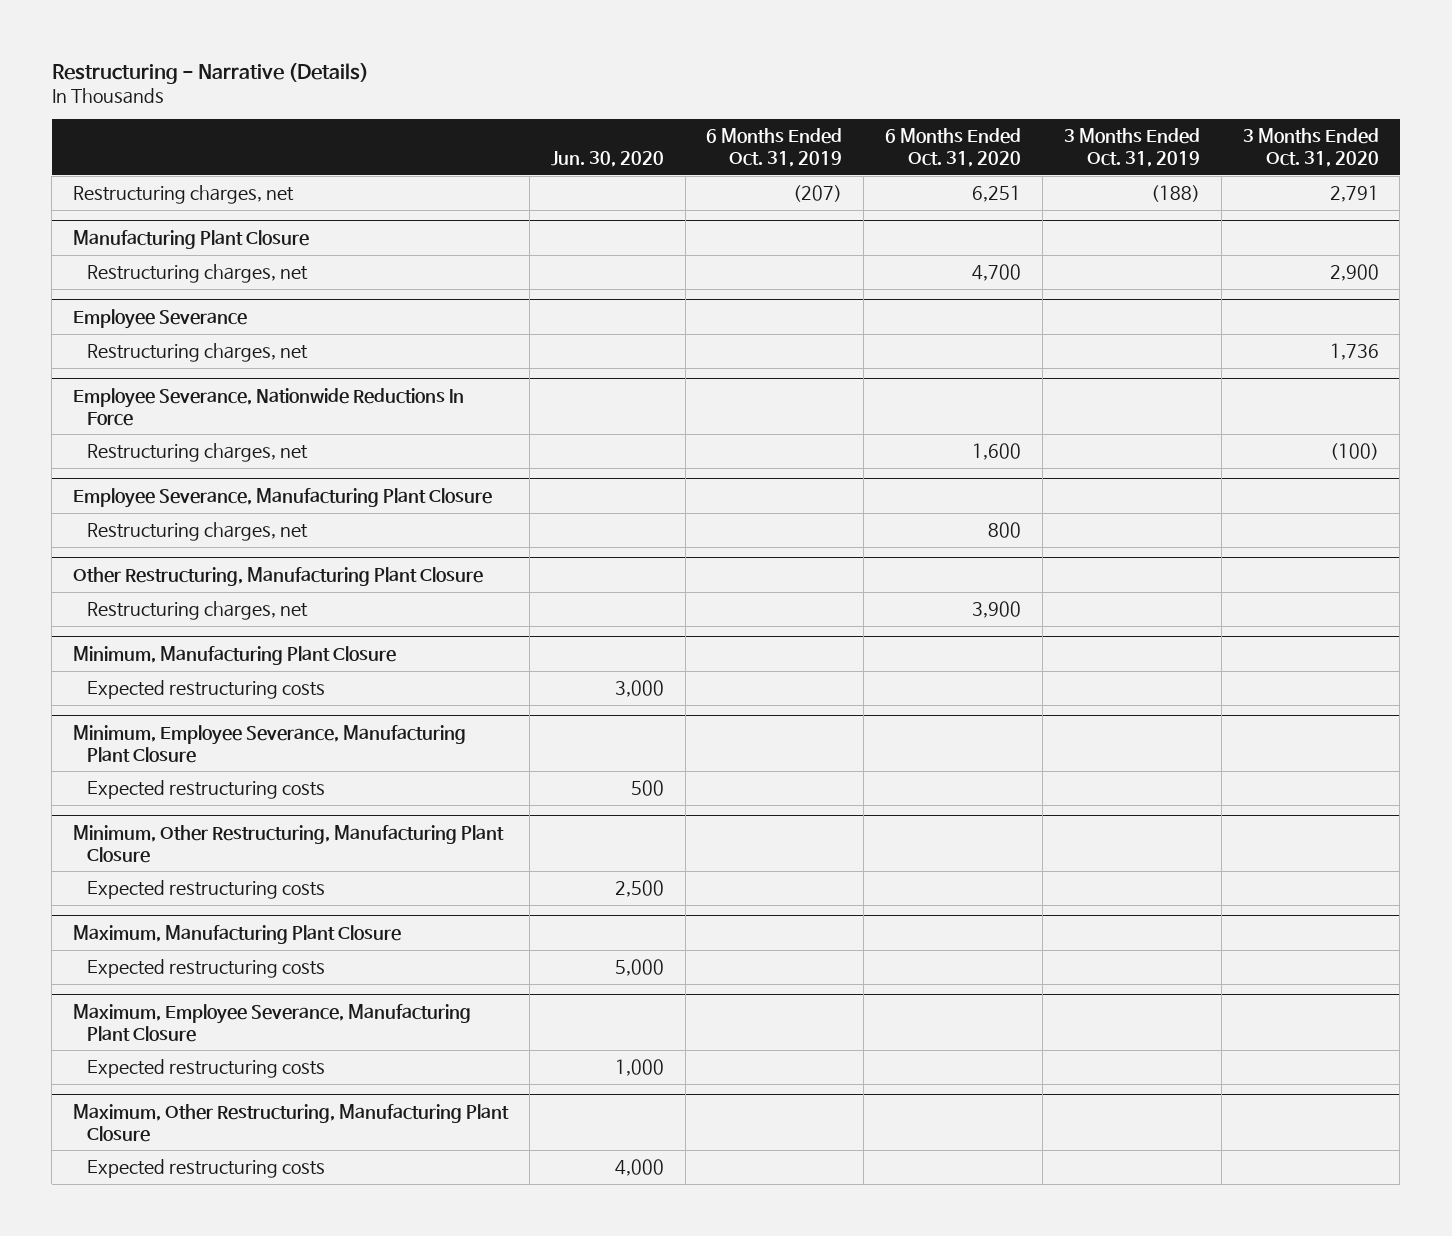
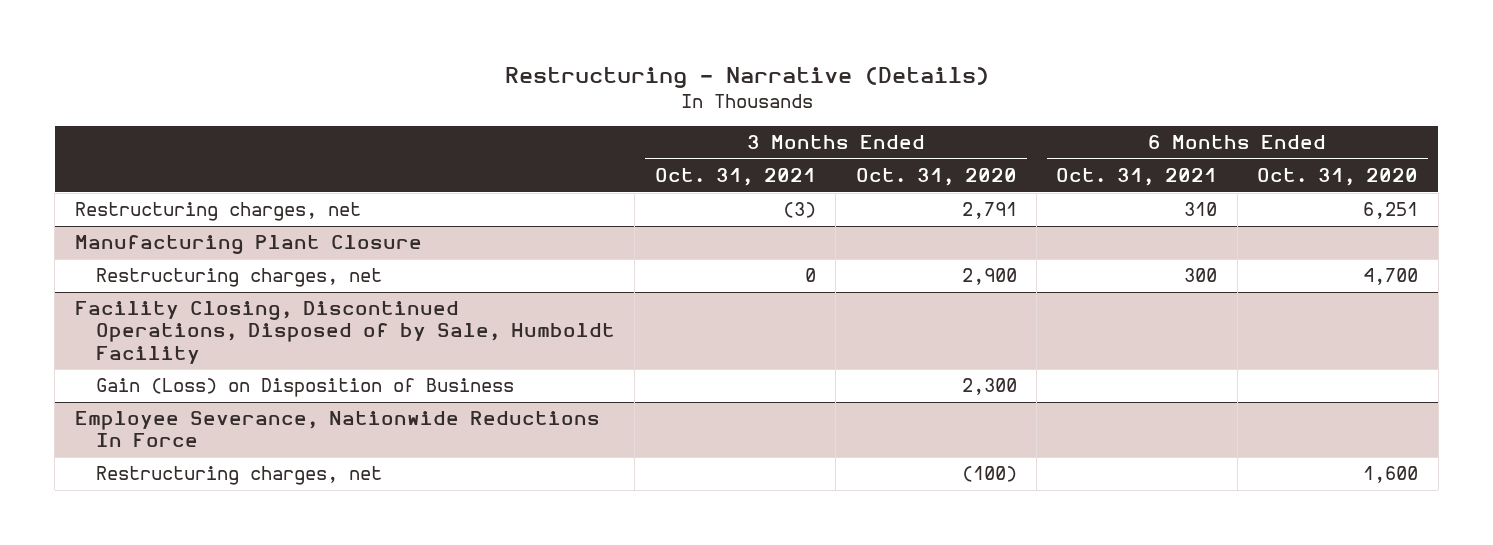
- | Jun. 30, 2020 | 6 Months Ended Oct. 31, 2019 | 6 Months Ended Oct. 31, 2020 | 3 Months Ended Oct. 31, 2019 | 3 Months Ended Oct. 31, 2020
+ | 3 Months Ended Oct. 31, 2021 | 3 Months Ended Oct. 31, 2020 | 6 Months Ended Oct. 31, 2021 | 6 Months Ended Oct. 31, 2020
- Employee Severance
- Restructuring charges, net | | | | | 1,736
+ Facility Closing, Discontinued Operations, Disposed of by Sale, Humboldt Facility
+ Gain (Loss) on Disposition of Business | | 2,300 | |
- Employee Severance, Manufacturing Plant Closure
- Restructuring charges, net | | | 800 | |
- Other Restructuring, Manufacturing Plant Closure
- Restructuring charges, net | | | 3,900 | |
- Minimum, Manufacturing Plant Closure
- Expected restructuring costs | 3,000 | | | |
- Minimum, Employee Severance, Manufacturing Plant Closure
- Expected restructuring costs | 500 | | | |
- Minimum, Other Restructuring, Manufacturing Plant Closure
- Expected restructuring costs | 2,500 | | | |
- Maximum, Manufacturing Plant Closure
- Expected restructuring costs | 5,000 | | | |
- Maximum, Employee Severance, Manufacturing Plant Closure
- Expected restructuring costs | 1,000 | | | |
- Maximum, Other Restructuring, Manufacturing Plant Closure
- Expected restructuring costs | 4,000 | | | |

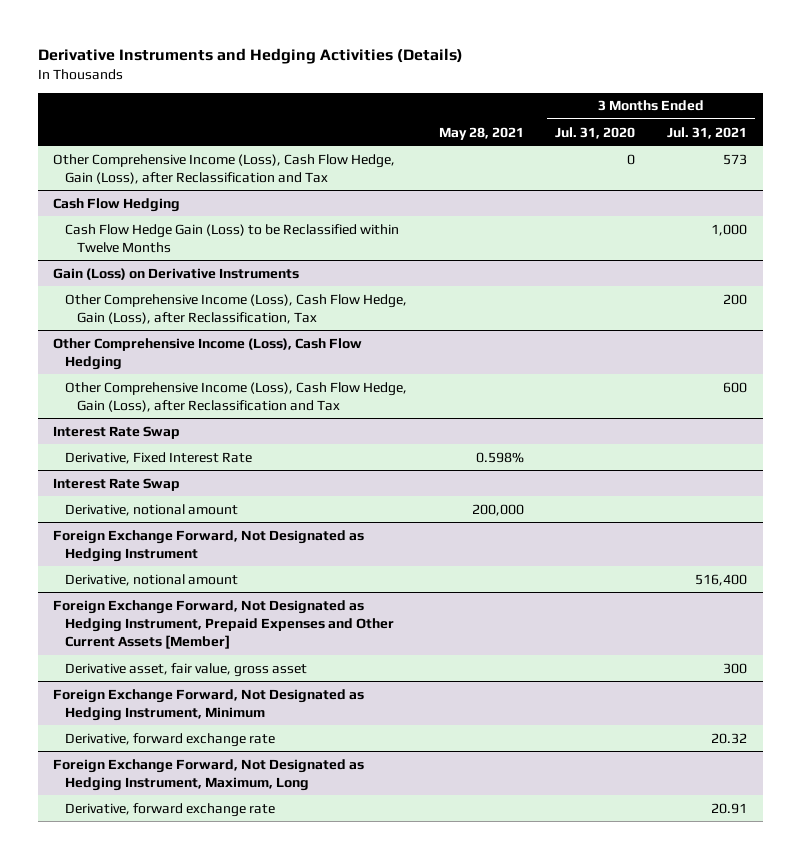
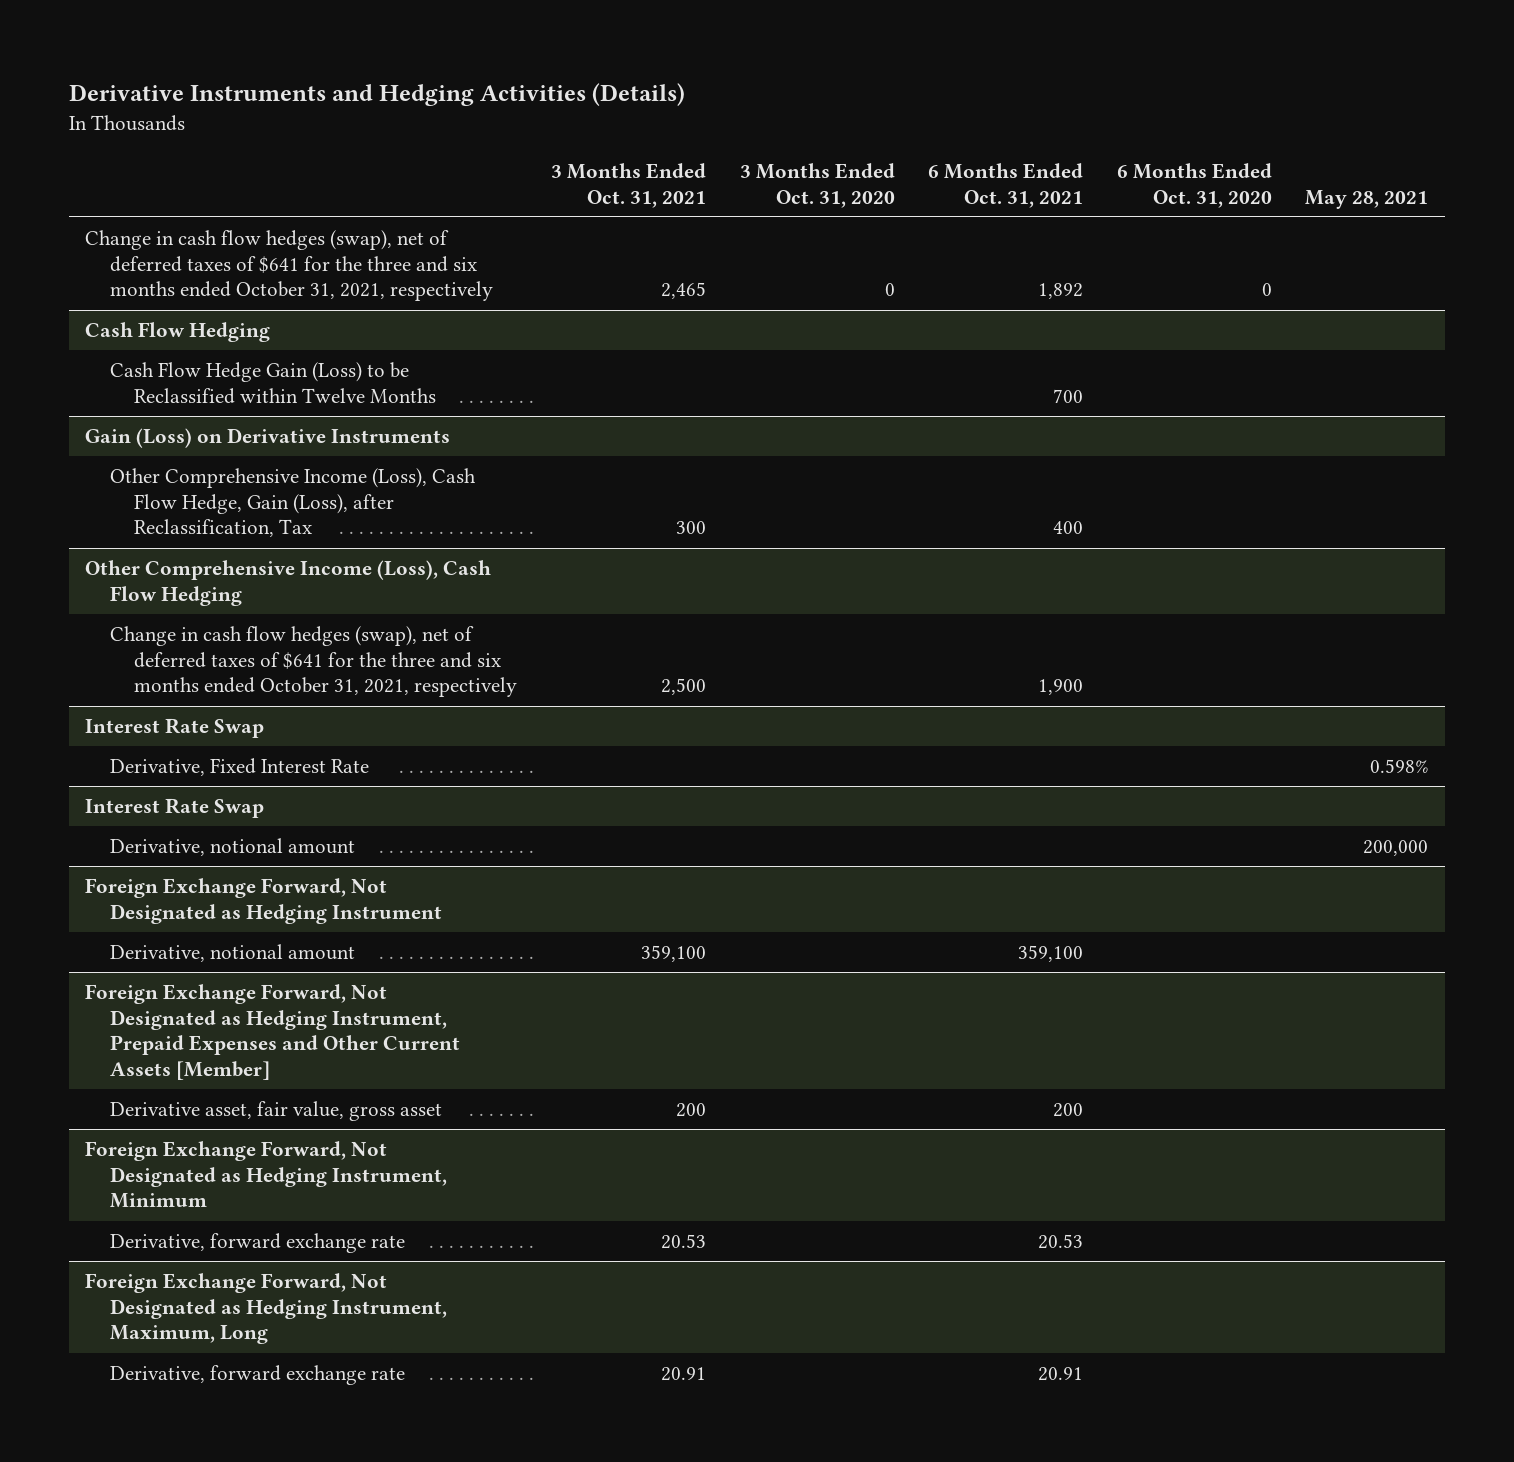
- | May 28, 2021 | 3 Months Ended Jul. 31, 2020 | 3 Months Ended Jul. 31, 2021
+ | 3 Months Ended Oct. 31, 2021 | 3 Months Ended Oct. 31, 2020 | 6 Months Ended Oct. 31, 2021 | 6 Months Ended Oct. 31, 2020 | May 28, 2021
- Other Comprehensive Income (Loss), Cash Flow Hedge, Gain (Loss), after Reclassification and Tax | | 0 | 573
+ Change in cash flow hedges (swap), net of deferred taxes of $641 for the three and six months ended October 31, 2021, respectively | 2,465 | 0 | 1,892 | 0 |
@ Other Comprehensive Income (Loss), Cash Flow Hedging
- Other Comprehensive Income (Loss), Cash Flow Hedge, Gain (Loss), after Reclassification and Tax | | | 600
+ Change in cash flow hedges (swap), net of deferred taxes of $641 for the three and six months ended October 31, 2021, respectively | 2,500 | | 1,900 | |

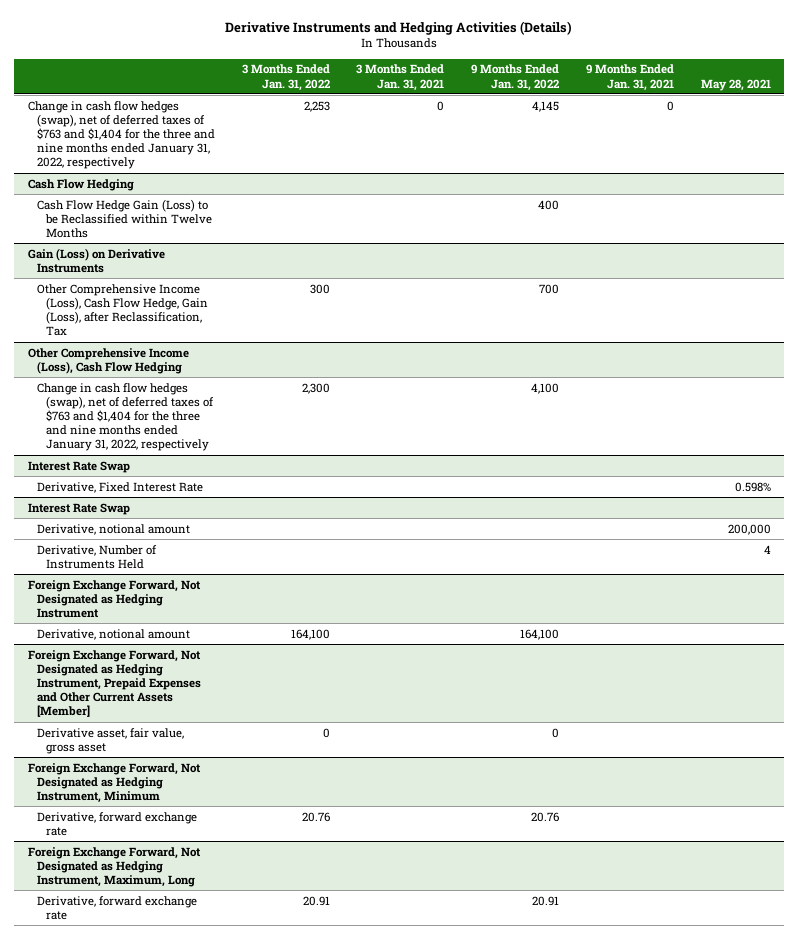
- | 3 Months Ended Oct. 31, 2021 | 3 Months Ended Oct. 31, 2020 | 6 Months Ended Oct. 31, 2021 | 6 Months Ended Oct. 31, 2020 | May 28, 2021
+ | 3 Months Ended Jan. 31, 2022 | 3 Months Ended Jan. 31, 2021 | 9 Months Ended Jan. 31, 2022 | 9 Months Ended Jan. 31, 2021 | May 28, 2021
- Change in cash flow hedges (swap), net of deferred taxes of $641 for the three and six months ended October 31, 2021, respectively | 2,465 | 0 | 1,892 | 0 |
+ Change in cash flow hedges (swap), net of deferred taxes of $763 and $1,404 for the three and nine months ended January 31, 2022, respectively | 2,253 | 0 | 4,145 | 0 |
@ Other Comprehensive Income (Loss), Cash Flow Hedging
- Change in cash flow hedges (swap), net of deferred taxes of $641 for the three and six months ended October 31, 2021, respectively | 2,500 | | 1,900 | |
+ Change in cash flow hedges (swap), net of deferred taxes of $763 and $1,404 for the three and nine months ended January 31, 2022, respectively | 2,300 | | 4,100 | |
@ Interest Rate Swap
+ Derivative, Number of Instruments Held | | | | | 4

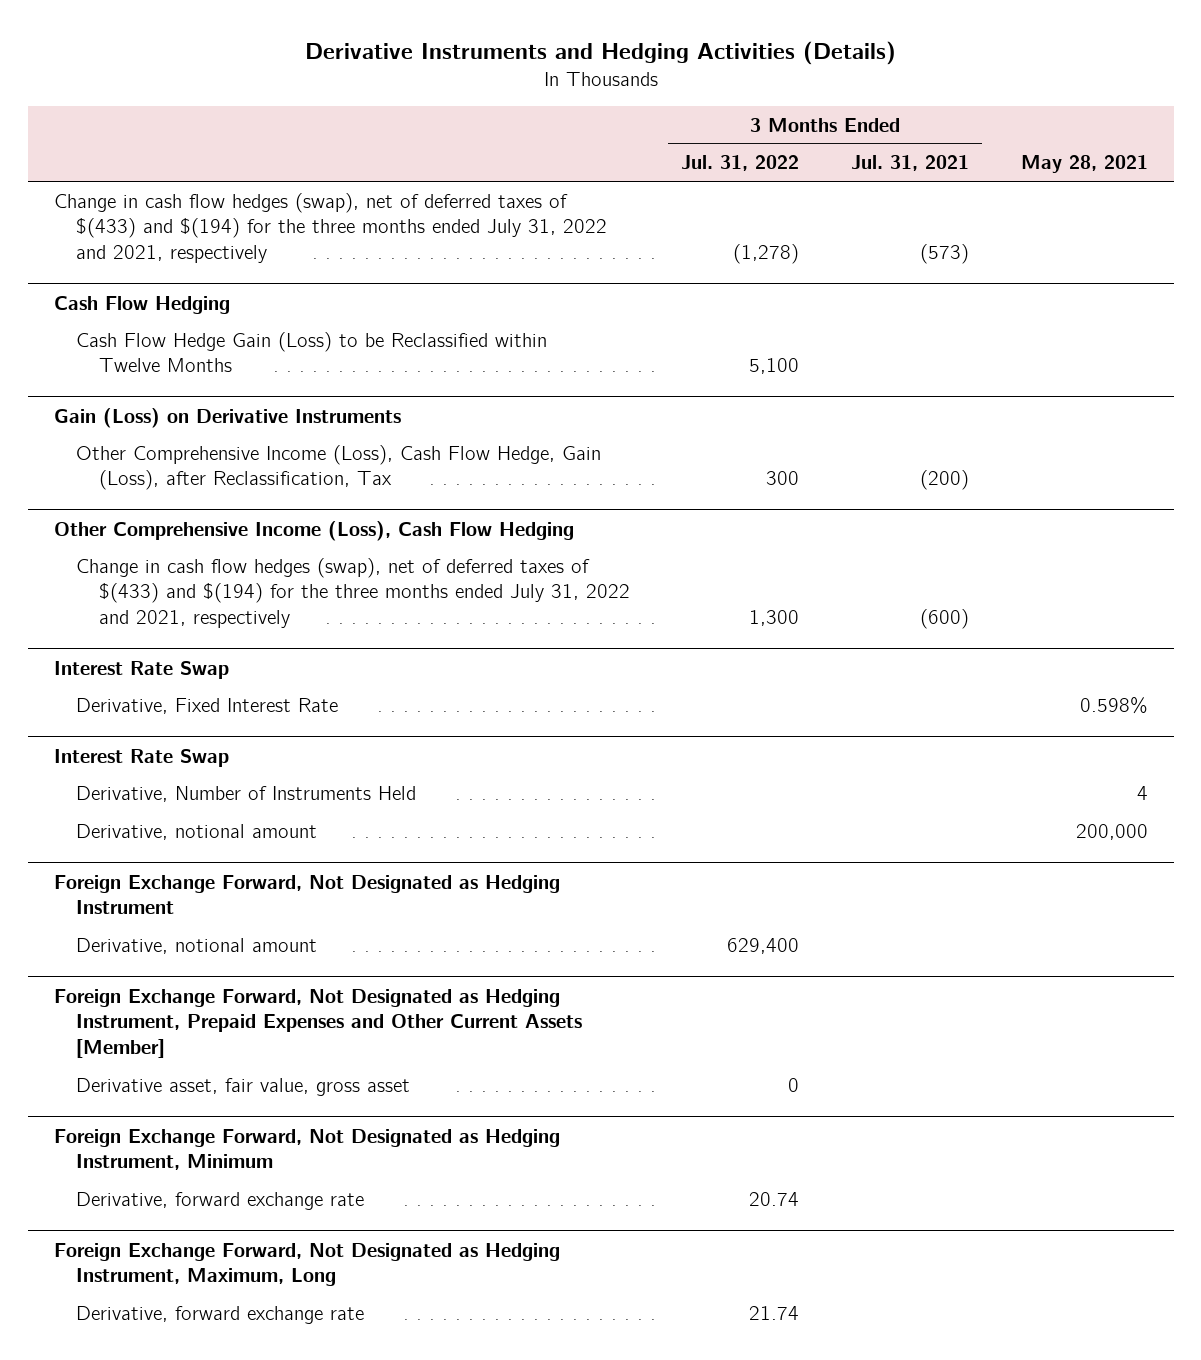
- | 3 Months Ended Jan. 31, 2022 | 3 Months Ended Jan. 31, 2021 | 9 Months Ended Jan. 31, 2022 | 9 Months Ended Jan. 31, 2021 | May 28, 2021
+ | 3 Months Ended Jul. 31, 2022 | 3 Months Ended Jul. 31, 2021 | May 28, 2021
- Change in cash flow hedges (swap), net of deferred taxes of $763 and $1,404 for the three and nine months ended January 31, 2022, respectively | 2,253 | 0 | 4,145 | 0 |
+ Change in cash flow hedges (swap), net of deferred taxes of $(433) and $(194) for the three months ended July 31, 2022 and 2021, respectively | (1,278) | (573) |
@ Other Comprehensive Income (Loss), Cash Flow Hedging
- Change in cash flow hedges (swap), net of deferred taxes of $763 and $1,404 for the three and nine months ended January 31, 2022, respectively | 2,300 | | 4,100 | |
+ Change in cash flow hedges (swap), net of deferred taxes of $(433) and $(194) for the three months ended July 31, 2022 and 2021, respectively | 1,300 | (600) |
@ Interest Rate Swap
moved down: Derivative, notional amount | | | 200,000

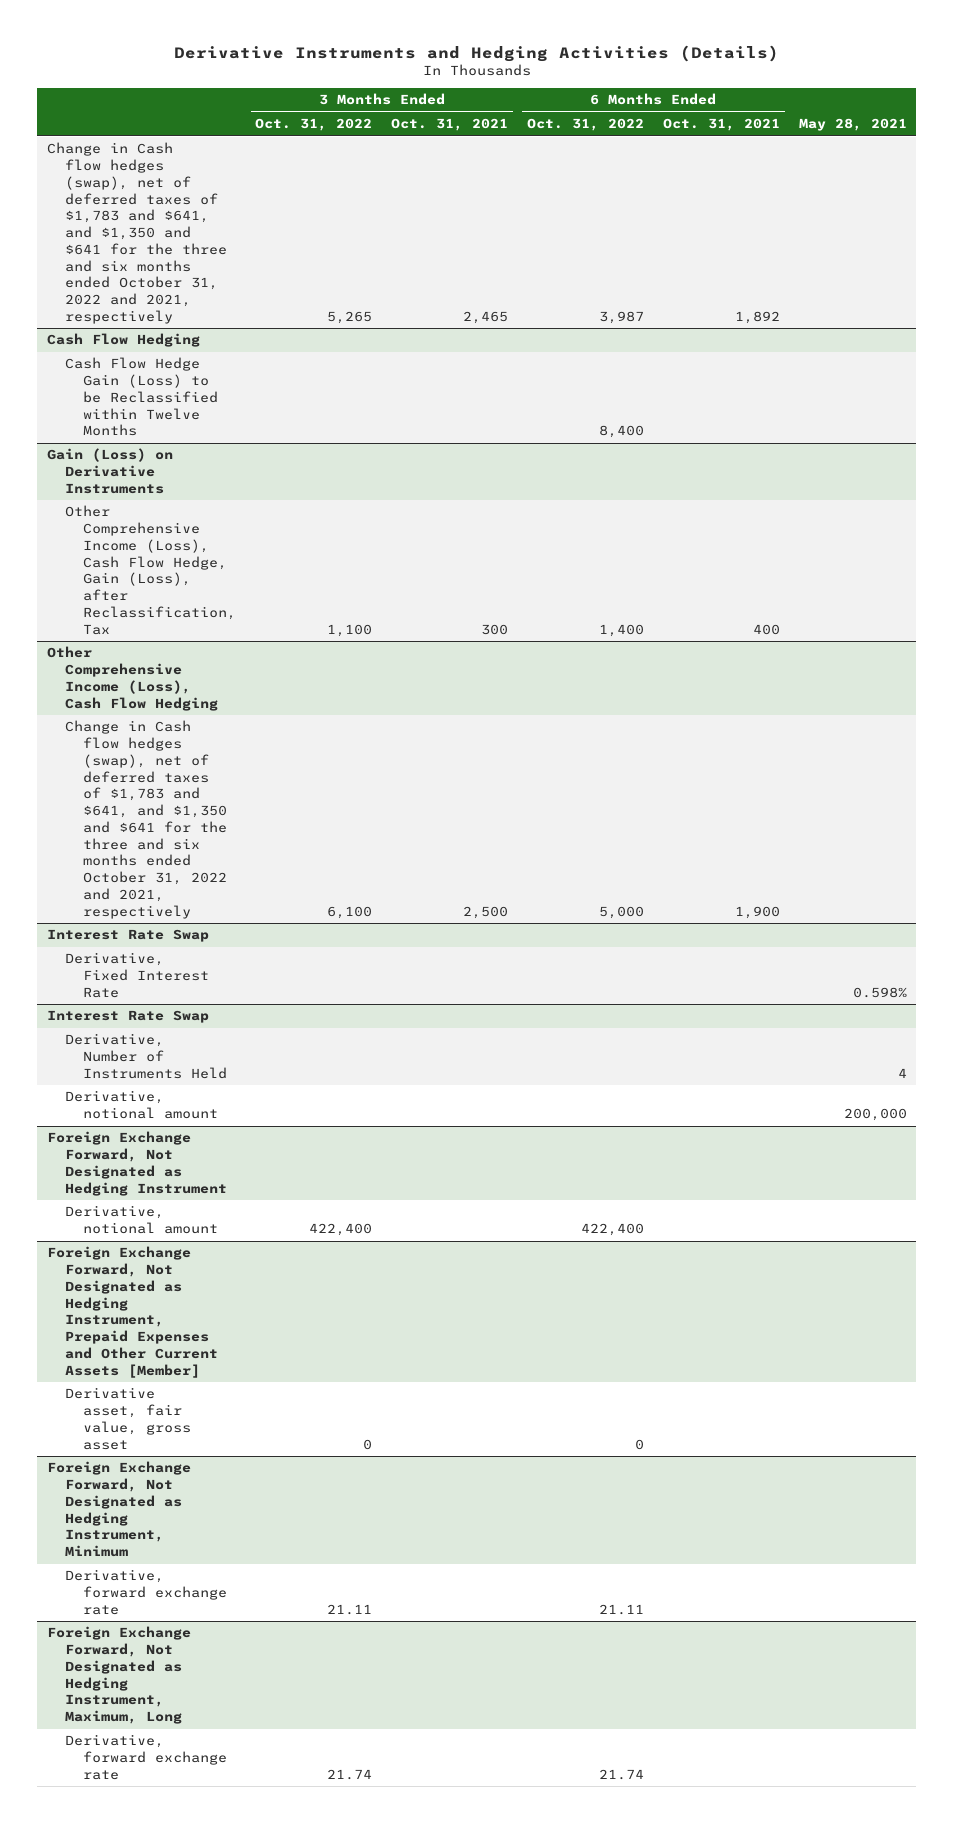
- | 3 Months Ended Jul. 31, 2022 | 3 Months Ended Jul. 31, 2021 | May 28, 2021
+ | 3 Months Ended Oct. 31, 2022 | 3 Months Ended Oct. 31, 2021 | 6 Months Ended Oct. 31, 2022 | 6 Months Ended Oct. 31, 2021 | May 28, 2021
- Change in cash flow hedges (swap), net of deferred taxes of $(433) and $(194) for the three months ended July 31, 2022 and 2021, respectively | (1,278) | (573) |
+ Change in Cash flow hedges (swap), net of deferred taxes of $1,783 and $641, and $1,350 and $641 for the three and six months ended October 31, 2022 and 2021, respectively | 5,265 | 2,465 | 3,987 | 1,892 |
@ Other Comprehensive Income (Loss), Cash Flow Hedging
- Change in cash flow hedges (swap), net of deferred taxes of $(433) and $(194) for the three months ended July 31, 2022 and 2021, respectively | 1,300 | (600) |
+ Change in Cash flow hedges (swap), net of deferred taxes of $1,783 and $641, and $1,350 and $641 for the three and six months ended October 31, 2022 and 2021, respectively | 6,100 | 2,500 | 5,000 | 1,900 |

